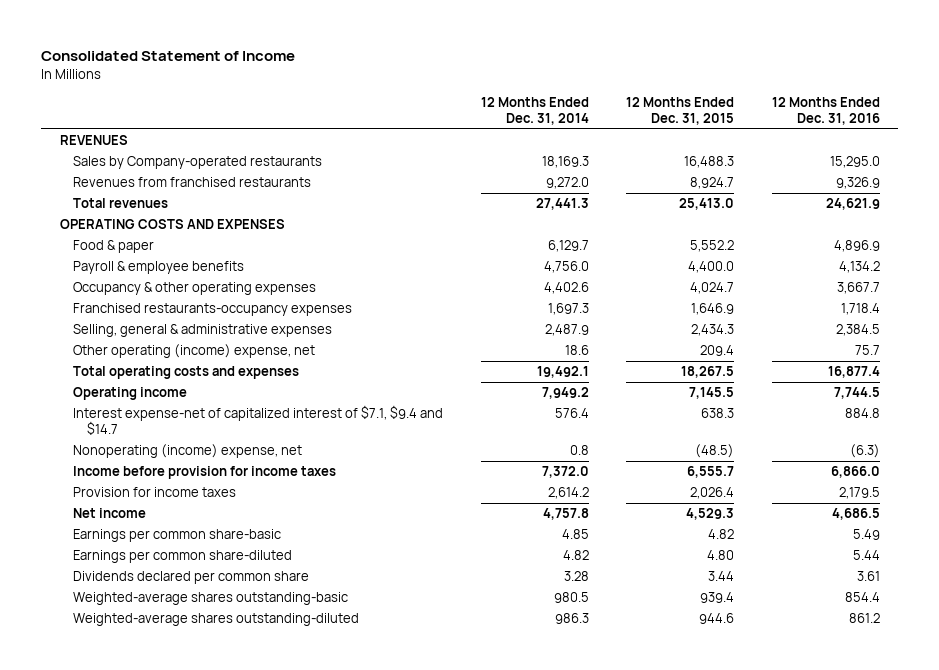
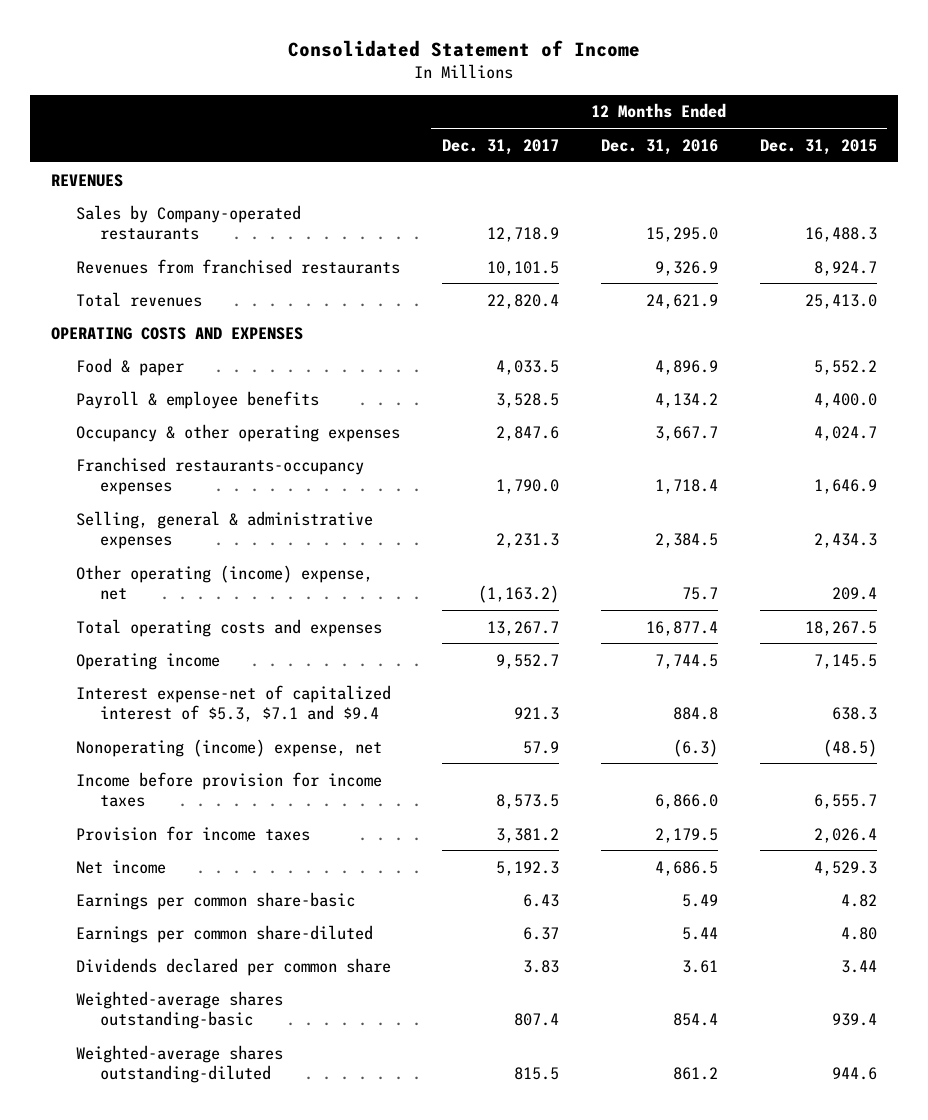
- | 12 Months Ended Dec. 31, 2014 | 12 Months Ended Dec. 31, 2015 | 12 Months Ended Dec. 31, 2016
+ | 12 Months Ended Dec. 31, 2017 | 12 Months Ended Dec. 31, 2016 | 12 Months Ended Dec. 31, 2015
- Interest expense-net of capitalized interest of $7.1, $9.4 and $14.7 | 576.4 | 638.3 | 884.8
+ Interest expense-net of capitalized interest of $5.3, $7.1 and $9.4 | 921.3 | 884.8 | 638.3

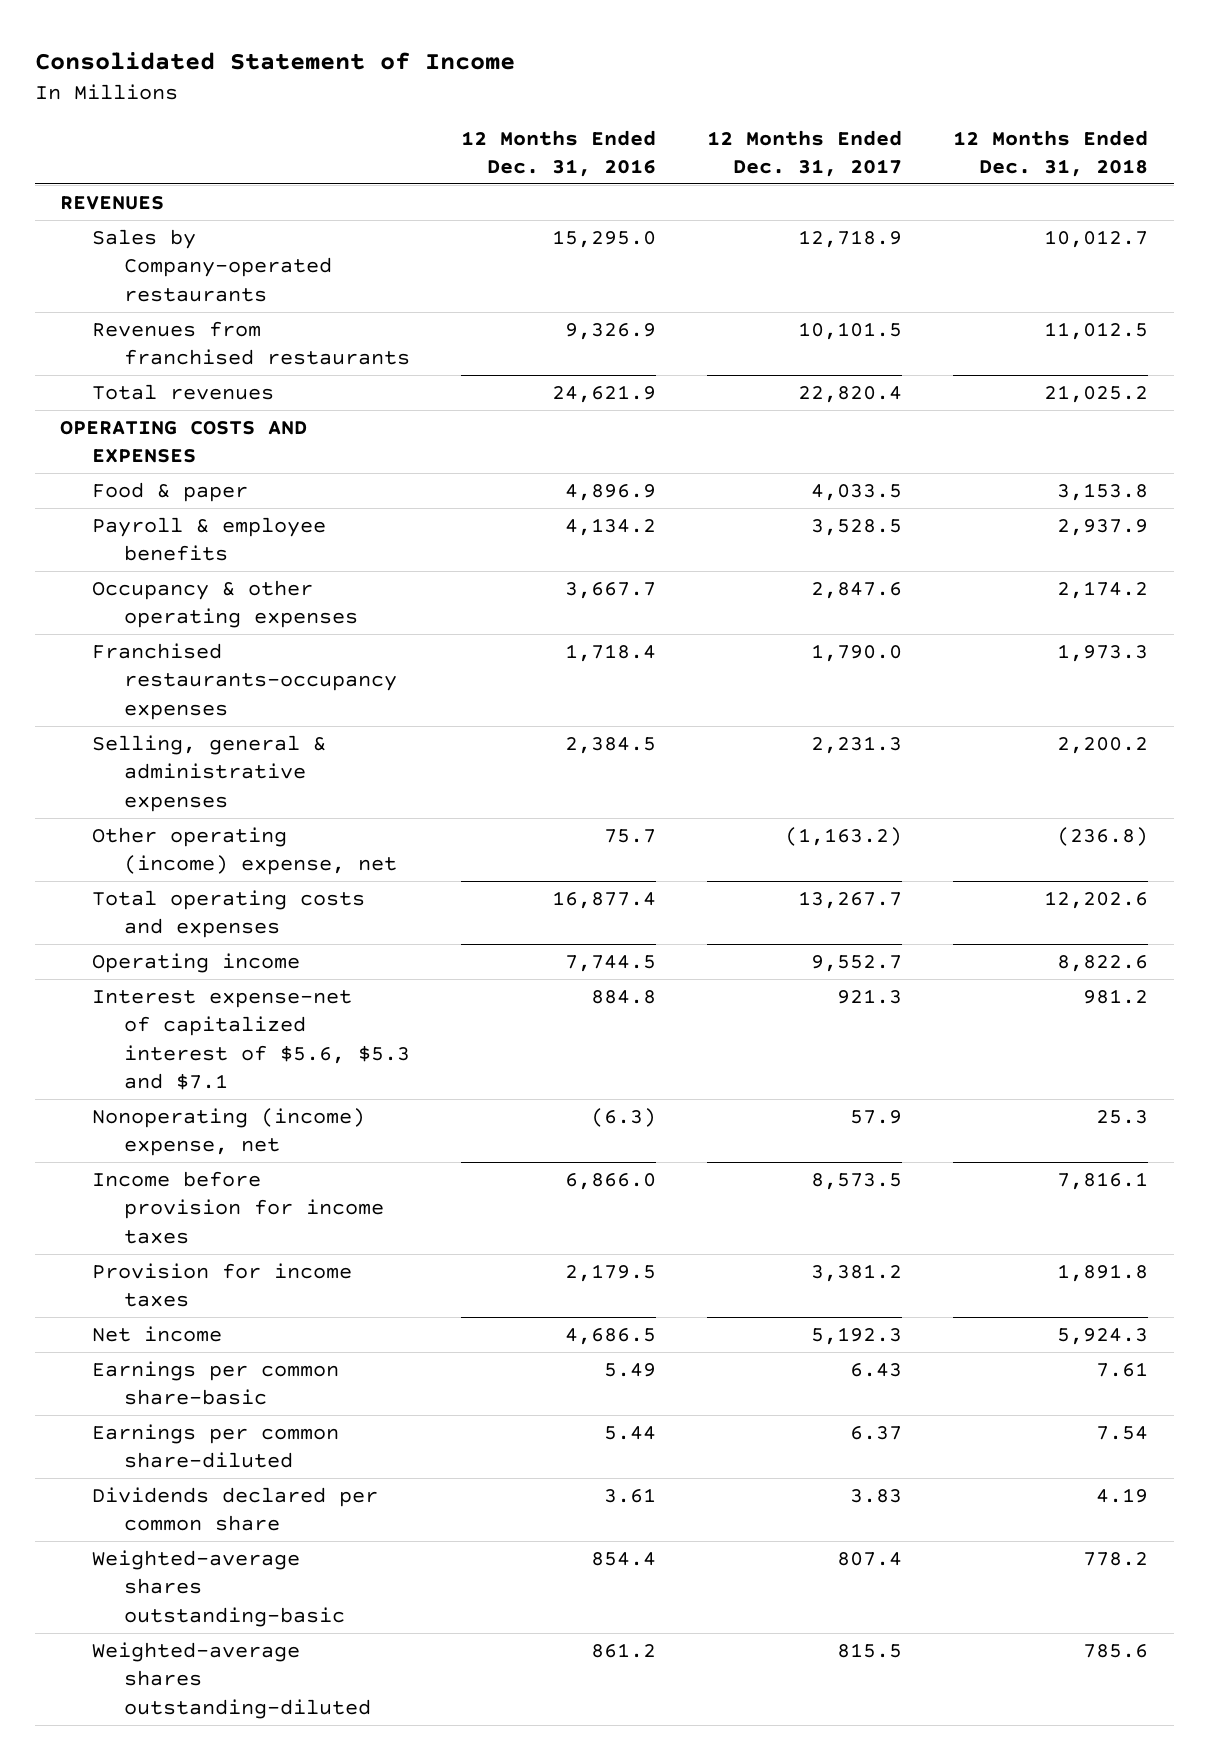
- | 12 Months Ended Dec. 31, 2017 | 12 Months Ended Dec. 31, 2016 | 12 Months Ended Dec. 31, 2015
+ | 12 Months Ended Dec. 31, 2016 | 12 Months Ended Dec. 31, 2017 | 12 Months Ended Dec. 31, 2018
- Interest expense-net of capitalized interest of $5.3, $7.1 and $9.4 | 921.3 | 884.8 | 638.3
+ Interest expense-net of capitalized interest of $5.6, $5.3 and $7.1 | 884.8 | 921.3 | 981.2

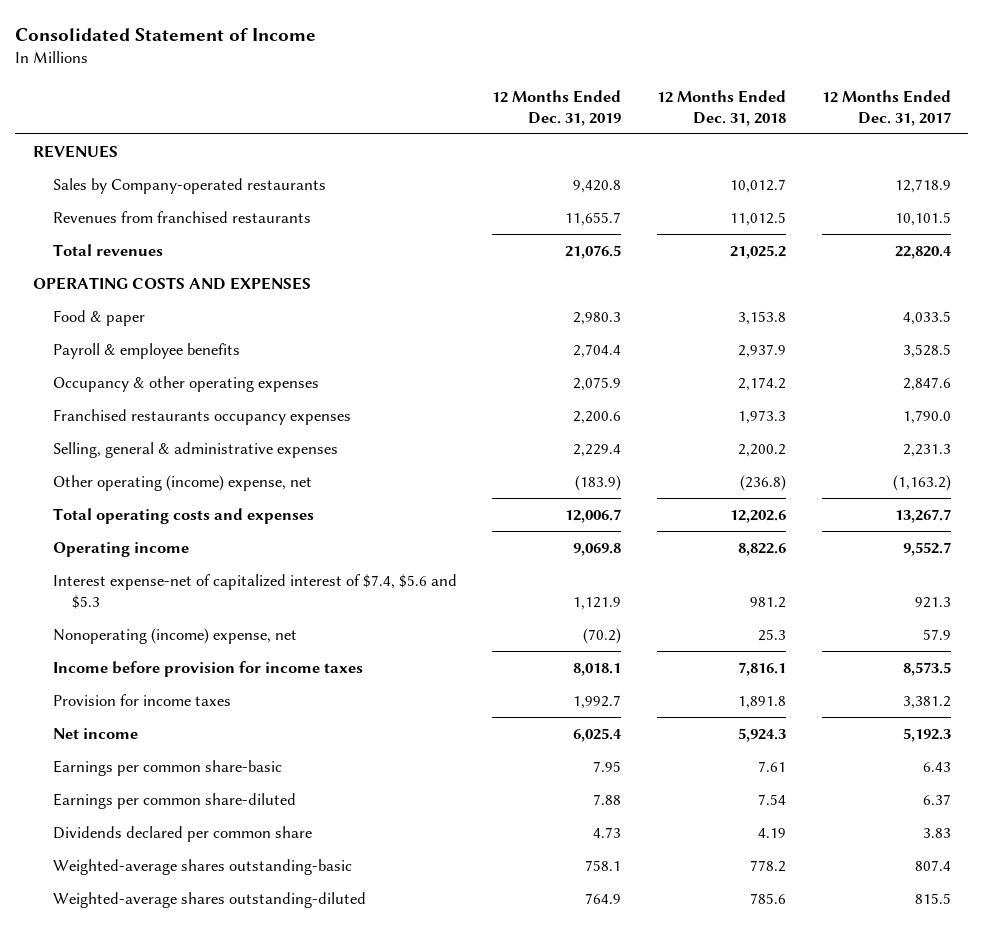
- | 12 Months Ended Dec. 31, 2016 | 12 Months Ended Dec. 31, 2017 | 12 Months Ended Dec. 31, 2018
+ | 12 Months Ended Dec. 31, 2019 | 12 Months Ended Dec. 31, 2018 | 12 Months Ended Dec. 31, 2017
- Franchised restaurants-occupancy expenses | 1,718.4 | 1,790.0 | 1,973.3
+ Franchised restaurants occupancy expenses | 2,200.6 | 1,973.3 | 1,790.0
- Interest expense-net of capitalized interest of $5.6, $5.3 and $7.1 | 884.8 | 921.3 | 981.2
+ Interest expense-net of capitalized interest of $7.4, $5.6 and $5.3 | 1,121.9 | 981.2 | 921.3

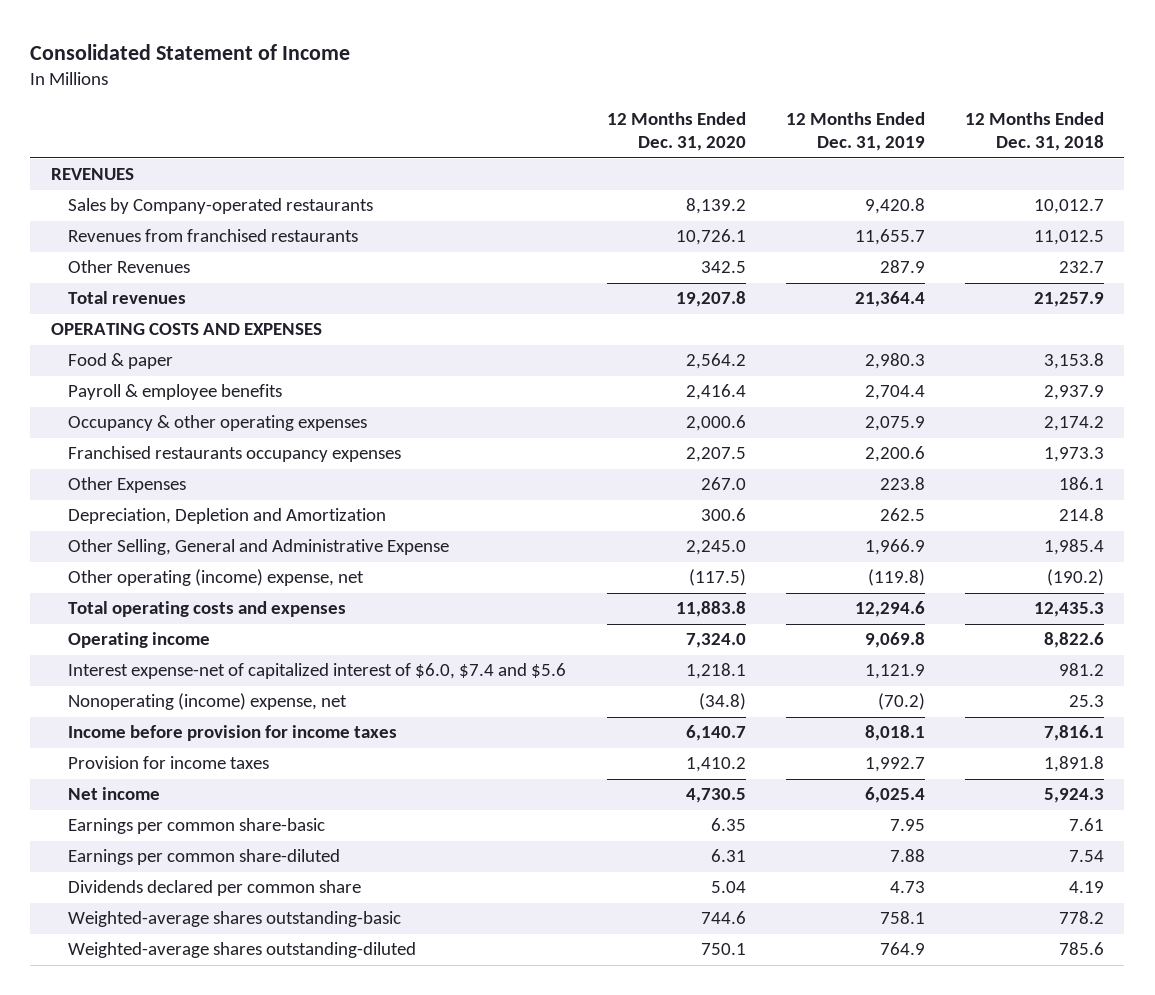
- | 12 Months Ended Dec. 31, 2019 | 12 Months Ended Dec. 31, 2018 | 12 Months Ended Dec. 31, 2017
+ | 12 Months Ended Dec. 31, 2020 | 12 Months Ended Dec. 31, 2019 | 12 Months Ended Dec. 31, 2018
- Total revenues | 21,076.5 | 21,025.2 | 22,820.4
+ Other Revenues | 342.5 | 287.9 | 232.7
+ Total revenues | 19,207.8 | 21,364.4 | 21,257.9
- Selling, general & administrative expenses | 2,229.4 | 2,200.2 | 2,231.3
- Other operating (income) expense, net | (183.9) | (236.8) | (1,163.2)
- Total operating costs and expenses | 12,006.7 | 12,202.6 | 13,267.7
+ Other Expenses | 267.0 | 223.8 | 186.1
+ Depreciation, Depletion and Amortization | 300.6 | 262.5 | 214.8
+ Other Selling, General and Administrative Expense | 2,245.0 | 1,966.9 | 1,985.4
+ Other operating (income) expense, net | (117.5) | (119.8) | (190.2)
+ Total operating costs and expenses | 11,883.8 | 12,294.6 | 12,435.3
- Interest expense-net of capitalized interest of $7.4, $5.6 and $5.3 | 1,121.9 | 981.2 | 921.3
+ Interest expense-net of capitalized interest of $6.0, $7.4 and $5.6 | 1,218.1 | 1,121.9 | 981.2

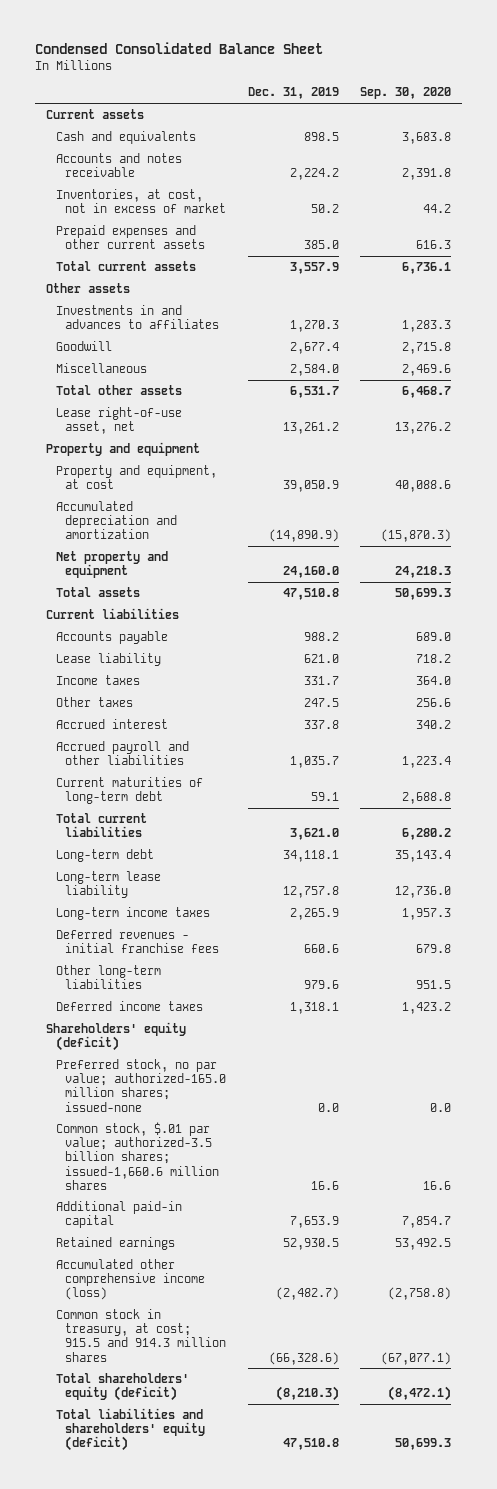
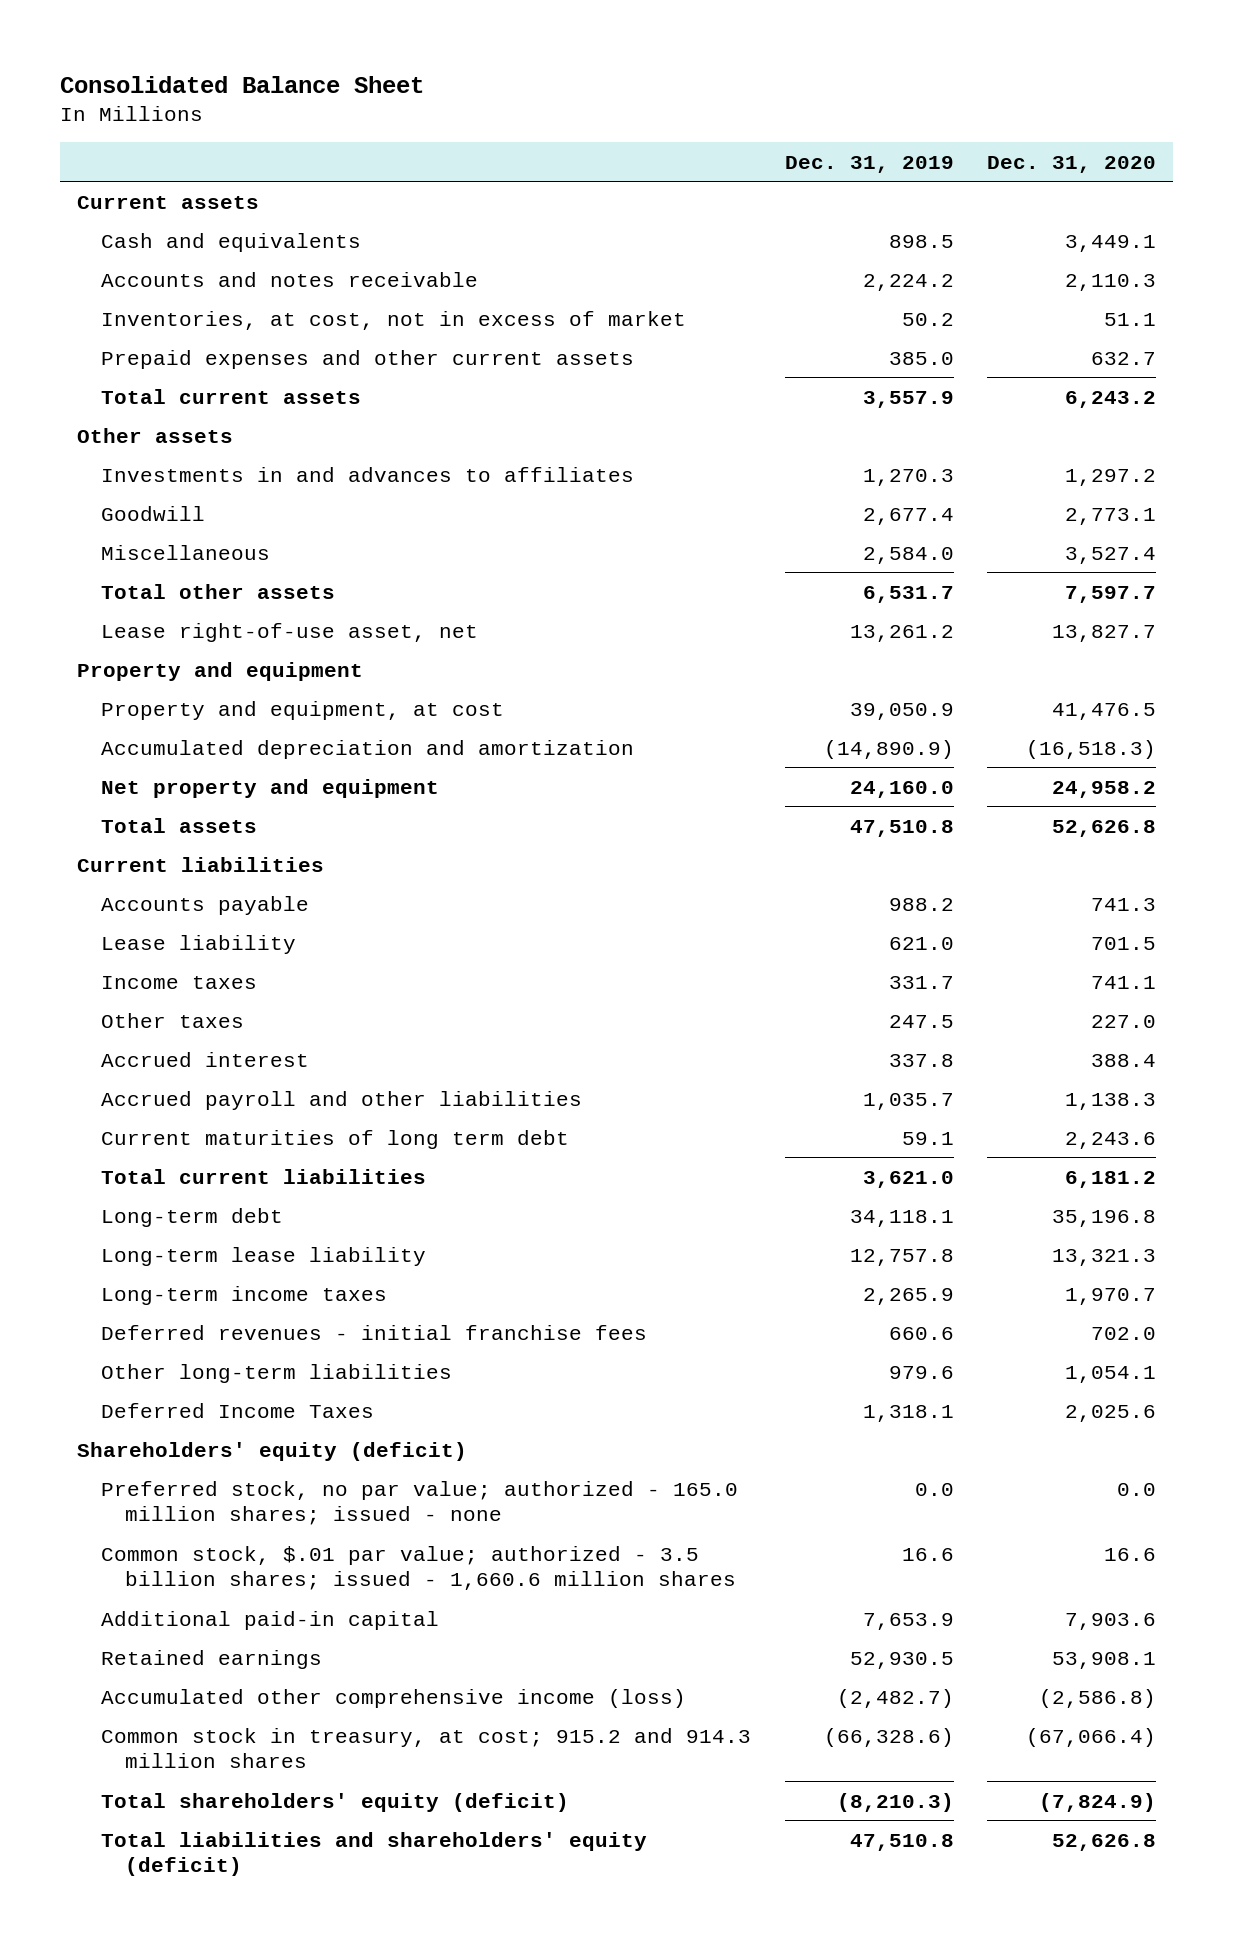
- Condensed Consolidated Balance Sheet
+ Consolidated Balance Sheet
- | Dec. 31, 2019 | Sep. 30, 2020
+ | Dec. 31, 2019 | Dec. 31, 2020
- Current maturities of long-term debt | 59.1 | 2,688.8
+ Current maturities of long term debt | 59.1 | 2,243.6
- Deferred income taxes | 1,318.1 | 1,423.2
+ Deferred Income Taxes | 1,318.1 | 2,025.6
- Preferred stock, no par value; authorized-165.0 million shares; issued-none | 0.0 | 0.0
- Common stock, $.01 par value; authorized-3.5 billion shares; issued-1,660.6 million shares | 16.6 | 16.6
+ Preferred stock, no par value; authorized - 165.0 million shares; issued - none | 0.0 | 0.0
+ Common stock, $.01 par value; authorized - 3.5 billion shares; issued - 1,660.6 million shares | 16.6 | 16.6
- Common stock in treasury, at cost; 915.5 and 914.3 million shares | (66,328.6) | (67,077.1)
+ Common stock in treasury, at cost; 915.2 and 914.3 million shares | (66,328.6) | (67,066.4)

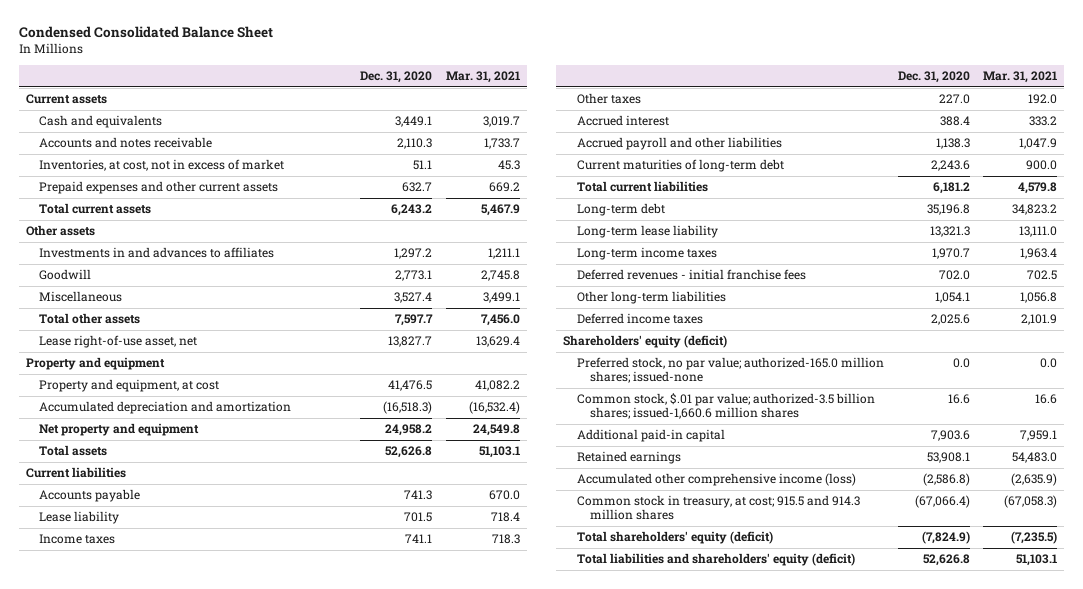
- Consolidated Balance Sheet
+ Condensed Consolidated Balance Sheet
- | Dec. 31, 2019 | Dec. 31, 2020
+ | Dec. 31, 2020 | Mar. 31, 2021
- Current maturities of long term debt | 59.1 | 2,243.6
+ Current maturities of long-term debt | 2,243.6 | 900.0
- Deferred Income Taxes | 1,318.1 | 2,025.6
+ Deferred income taxes | 2,025.6 | 2,101.9
- Preferred stock, no par value; authorized - 165.0 million shares; issued - none | 0.0 | 0.0
- Common stock, $.01 par value; authorized - 3.5 billion shares; issued - 1,660.6 million shares | 16.6 | 16.6
+ Preferred stock, no par value; authorized-165.0 million shares; issued-none | 0.0 | 0.0
+ Common stock, $.01 par value; authorized-3.5 billion shares; issued-1,660.6 million shares | 16.6 | 16.6
- Common stock in treasury, at cost; 915.2 and 914.3 million shares | (66,328.6) | (67,066.4)
+ Common stock in treasury, at cost; 915.5 and 914.3 million shares | (67,066.4) | (67,058.3)

